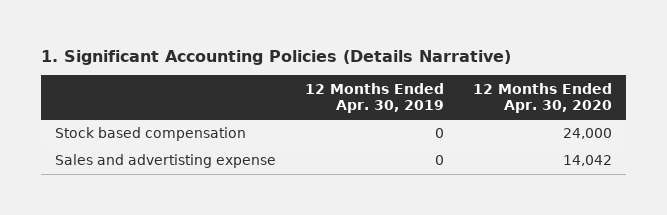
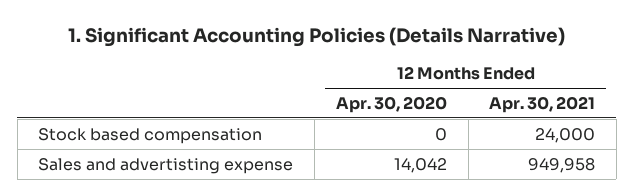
- | 12 Months Ended Apr. 30, 2019 | 12 Months Ended Apr. 30, 2020
+ | 12 Months Ended Apr. 30, 2020 | 12 Months Ended Apr. 30, 2021
- Stock based compensation | 0 | 24,000
+ Stock based compensation | 0 | 24,000

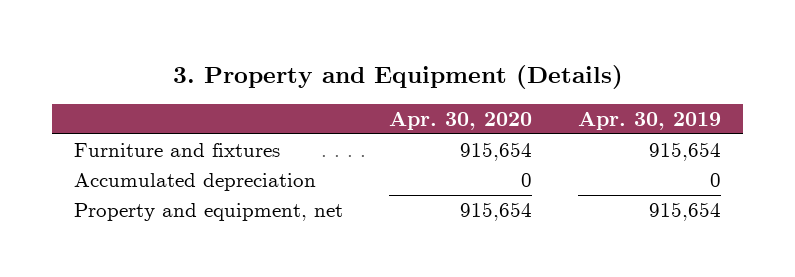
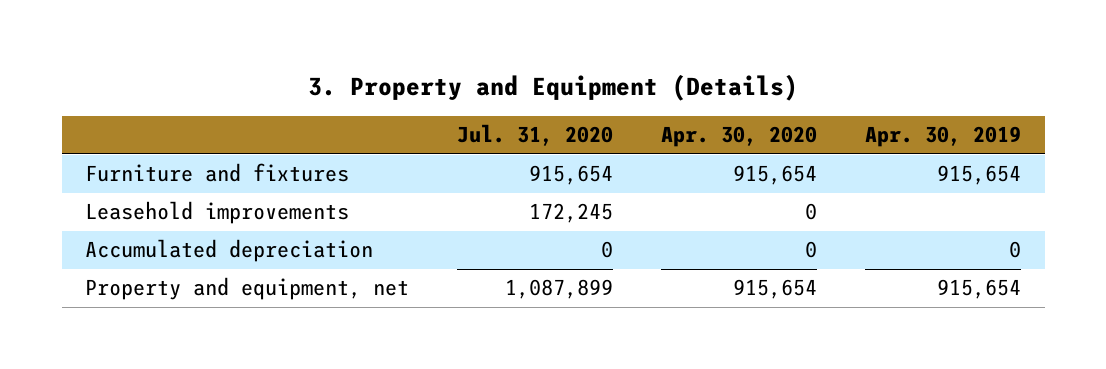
- | Apr. 30, 2020 | Apr. 30, 2019
+ | Jul. 31, 2020 | Apr. 30, 2020 | Apr. 30, 2019
+ Leasehold improvements | 172,245 | 0 |

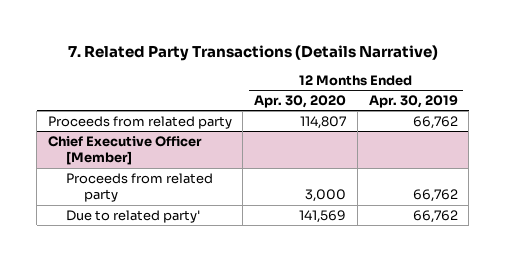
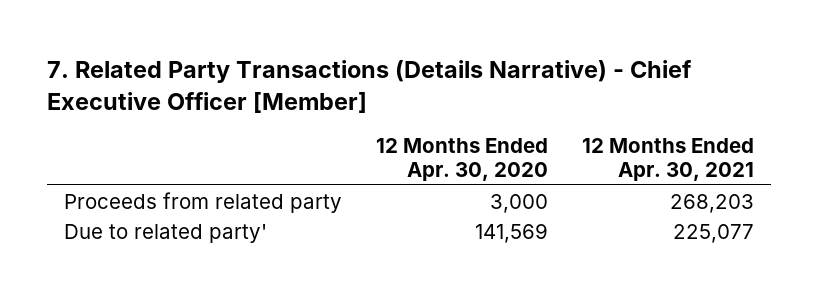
- 7. Related Party Transactions (Details Narrative)
+ 7. Related Party Transactions (Details Narrative) - Chief Executive Officer [Member]
- | 12 Months Ended Apr. 30, 2020 | 12 Months Ended Apr. 30, 2019
+ | 12 Months Ended Apr. 30, 2020 | 12 Months Ended Apr. 30, 2021
- Proceeds from related party | 114,807 | 66,762
- Chief Executive Officer [Member]

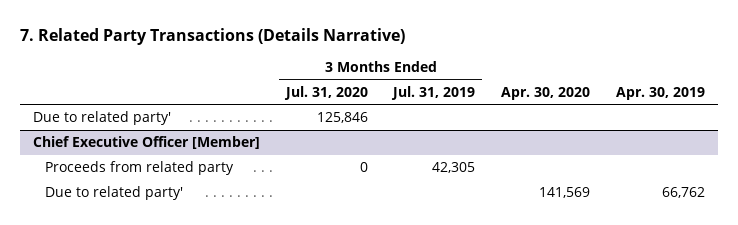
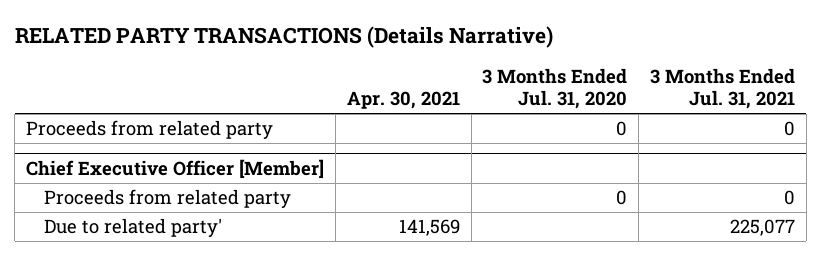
- 7. Related Party Transactions (Details Narrative)
+ RELATED PARTY TRANSACTIONS (Details Narrative)
- | 3 Months Ended Jul. 31, 2020 | 3 Months Ended Jul. 31, 2019 | Apr. 30, 2020 | Apr. 30, 2019
+ | Apr. 30, 2021 | 3 Months Ended Jul. 31, 2020 | 3 Months Ended Jul. 31, 2021
- Due to related party' | 125,846 | | |
+ Proceeds from related party | | 0 | 0

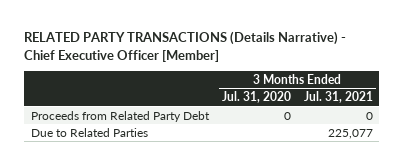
- RELATED PARTY TRANSACTIONS (Details Narrative)
+ RELATED PARTY TRANSACTIONS (Details Narrative) - Chief Executive Officer [Member]
- | Apr. 30, 2021 | 3 Months Ended Jul. 31, 2020 | 3 Months Ended Jul. 31, 2021
+ | 3 Months Ended Jul. 31, 2020 | 3 Months Ended Jul. 31, 2021
- Proceeds from related party | | 0 | 0
- Chief Executive Officer [Member]
- Proceeds from related party | | 0 | 0
- Due to related party' | 141,569 | | 225,077
+ Proceeds from Related Party Debt | 0 | 0
+ Due to Related Parties | | 225,077

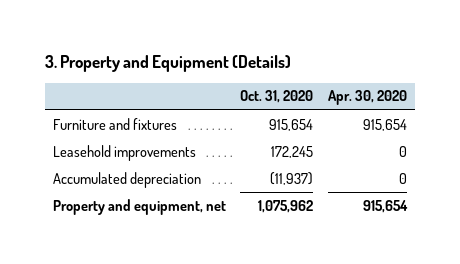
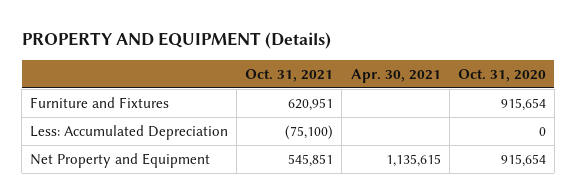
- 3. Property and Equipment (Details)
+ PROPERTY AND EQUIPMENT (Details)
- | Oct. 31, 2020 | Apr. 30, 2020
+ | Oct. 31, 2021 | Apr. 30, 2021 | Oct. 31, 2020
- Furniture and fixtures | 915,654 | 915,654
- Leasehold improvements | 172,245 | 0
- Accumulated depreciation | (11,937) | 0
- Property and equipment, net | 1,075,962 | 915,654
+ Furniture and Fixtures | 620,951 | | 915,654
+ Less: Accumulated Depreciation | (75,100) | | 0
+ Net Property and Equipment | 545,851 | 1,135,615 | 915,654

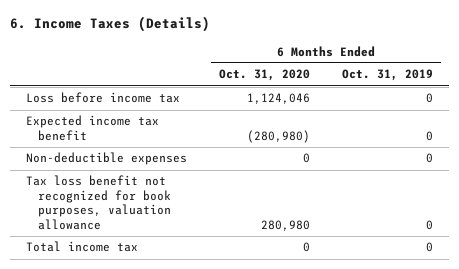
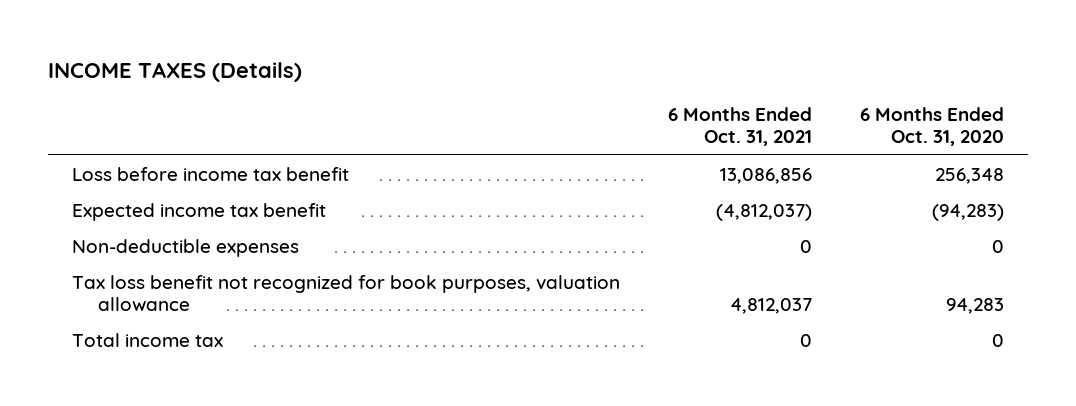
- 6. Income Taxes (Details)
+ INCOME TAXES (Details)
- | 6 Months Ended Oct. 31, 2020 | 6 Months Ended Oct. 31, 2019
+ | 6 Months Ended Oct. 31, 2021 | 6 Months Ended Oct. 31, 2020
- Loss before income tax | 1,124,046 | 0
- Expected income tax benefit | (280,980) | 0
+ Loss before income tax benefit | 13,086,856 | 256,348
+ Expected income tax benefit | (4,812,037) | (94,283)
- Tax loss benefit not recognized for book purposes, valuation allowance | 280,980 | 0
+ Tax loss benefit not recognized for book purposes, valuation allowance | 4,812,037 | 94,283

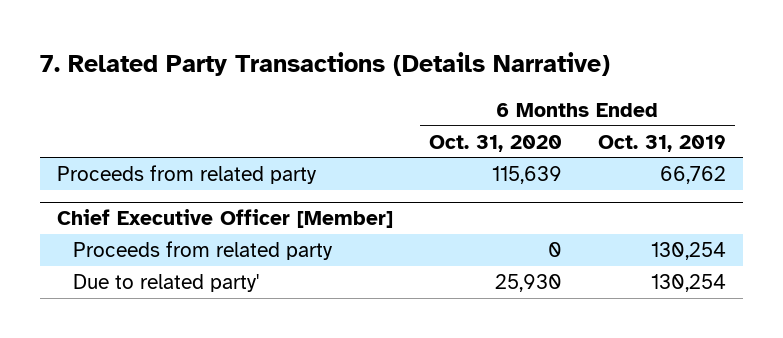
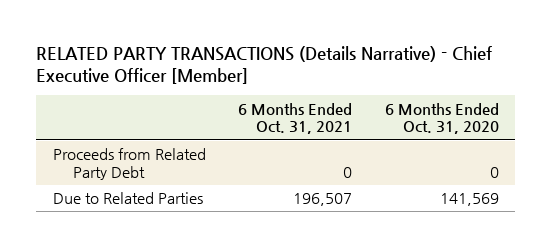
- 7. Related Party Transactions (Details Narrative)
+ RELATED PARTY TRANSACTIONS (Details Narrative) - Chief Executive Officer [Member]
- | 6 Months Ended Oct. 31, 2020 | 6 Months Ended Oct. 31, 2019
+ | 6 Months Ended Oct. 31, 2021 | 6 Months Ended Oct. 31, 2020
- Proceeds from related party | 115,639 | 66,762
- Chief Executive Officer [Member]
- Proceeds from related party | 0 | 130,254
- Due to related party' | 25,930 | 130,254
+ Proceeds from Related Party Debt | 0 | 0
+ Due to Related Parties | 196,507 | 141,569

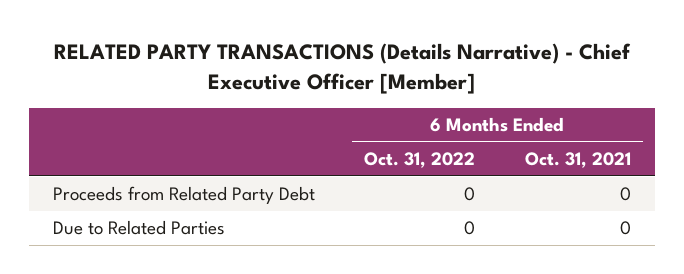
- | 6 Months Ended Oct. 31, 2021 | 6 Months Ended Oct. 31, 2020
+ | 6 Months Ended Oct. 31, 2022 | 6 Months Ended Oct. 31, 2021
- Due to Related Parties | 196,507 | 141,569
+ Due to Related Parties | 0 | 0

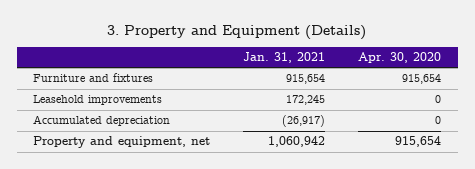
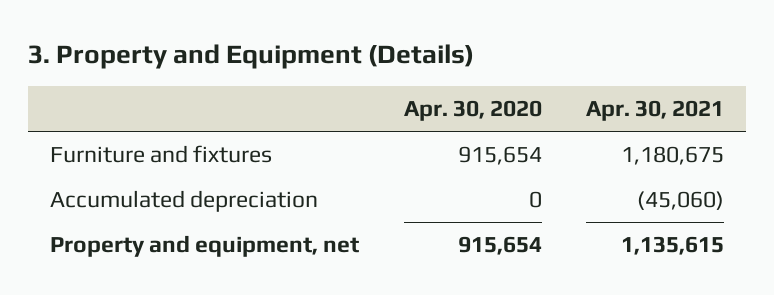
- | Jan. 31, 2021 | Apr. 30, 2020
+ | Apr. 30, 2020 | Apr. 30, 2021
- Leasehold improvements | 172,245 | 0

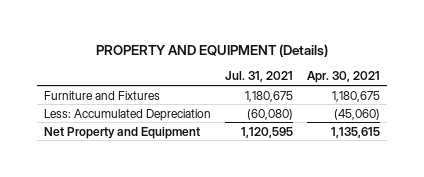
- 3. Property and Equipment (Details)
+ PROPERTY AND EQUIPMENT (Details)
- | Apr. 30, 2020 | Apr. 30, 2021
+ | Jul. 31, 2021 | Apr. 30, 2021
- Furniture and fixtures | 915,654 | 1,180,675
- Accumulated depreciation | 0 | (45,060)
- Property and equipment, net | 915,654 | 1,135,615
+ Furniture and Fixtures | 1,180,675 | 1,180,675
+ Less: Accumulated Depreciation | (60,080) | (45,060)
+ Net Property and Equipment | 1,120,595 | 1,135,615

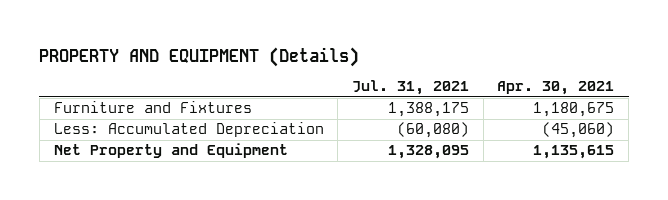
- Furniture and Fixtures | 1,180,675 | 1,180,675
+ Furniture and Fixtures | 1,388,175 | 1,180,675
- Net Property and Equipment | 1,120,595 | 1,135,615
+ Net Property and Equipment | 1,328,095 | 1,135,615

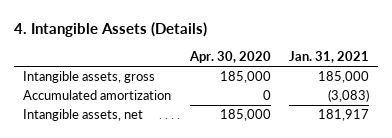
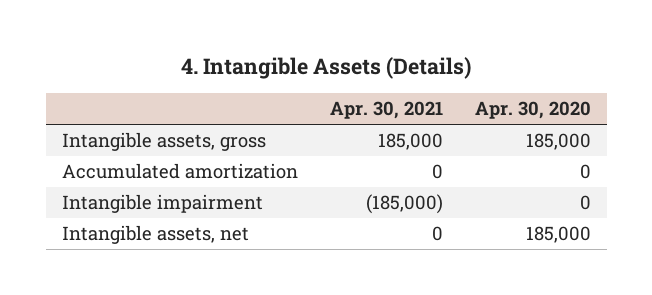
- | Apr. 30, 2020 | Jan. 31, 2021
+ | Apr. 30, 2021 | Apr. 30, 2020
+ Intangible impairment | (185,000) | 0

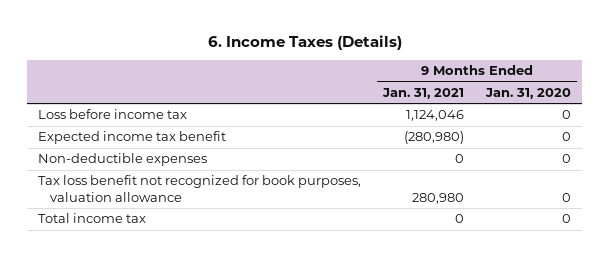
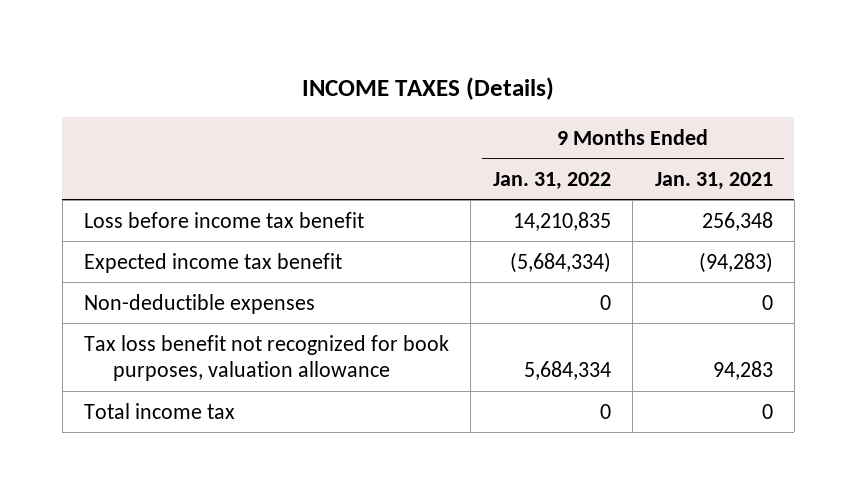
- 6. Income Taxes (Details)
+ INCOME TAXES (Details)
- | 9 Months Ended Jan. 31, 2021 | 9 Months Ended Jan. 31, 2020
+ | 9 Months Ended Jan. 31, 2022 | 9 Months Ended Jan. 31, 2021
- Loss before income tax | 1,124,046 | 0
- Expected income tax benefit | (280,980) | 0
+ Loss before income tax benefit | 14,210,835 | 256,348
+ Expected income tax benefit | (5,684,334) | (94,283)
- Tax loss benefit not recognized for book purposes, valuation allowance | 280,980 | 0
+ Tax loss benefit not recognized for book purposes, valuation allowance | 5,684,334 | 94,283

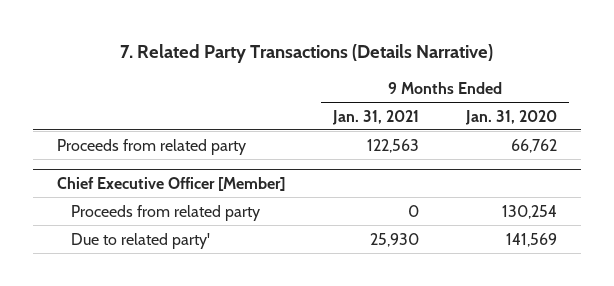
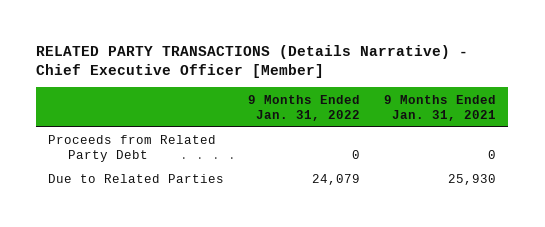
- 7. Related Party Transactions (Details Narrative)
+ RELATED PARTY TRANSACTIONS (Details Narrative) - Chief Executive Officer [Member]
- | 9 Months Ended Jan. 31, 2021 | 9 Months Ended Jan. 31, 2020
+ | 9 Months Ended Jan. 31, 2022 | 9 Months Ended Jan. 31, 2021
- Proceeds from related party | 122,563 | 66,762
- Chief Executive Officer [Member]
- Proceeds from related party | 0 | 130,254
- Due to related party' | 25,930 | 141,569
+ Proceeds from Related Party Debt | 0 | 0
+ Due to Related Parties | 24,079 | 25,930

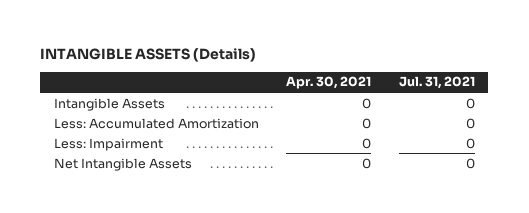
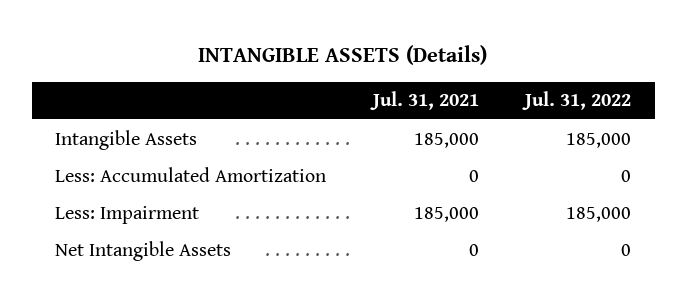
- | Apr. 30, 2021 | Jul. 31, 2021
+ | Jul. 31, 2021 | Jul. 31, 2022
- Intangible Assets | 0 | 0
+ Intangible Assets | 185,000 | 185,000
- Less: Impairment | 0 | 0
+ Less: Impairment | 185,000 | 185,000

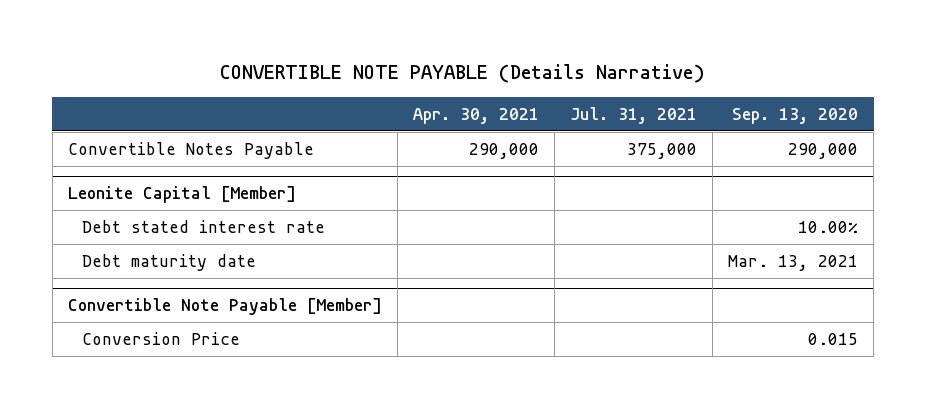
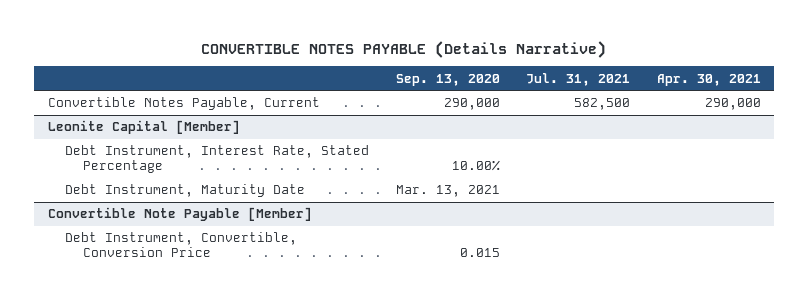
- CONVERTIBLE NOTE PAYABLE (Details Narrative)
+ CONVERTIBLE NOTES PAYABLE (Details Narrative)
- | Apr. 30, 2021 | Jul. 31, 2021 | Sep. 13, 2020
+ | Sep. 13, 2020 | Jul. 31, 2021 | Apr. 30, 2021
- Convertible Notes Payable | 290,000 | 375,000 | 290,000
+ Convertible Notes Payable, Current | 290,000 | 582,500 | 290,000
@ Leonite Capital [Member]
- Debt stated interest rate | | | 10.00%
- Debt maturity date | | | Mar. 13, 2021
+ Debt Instrument, Interest Rate, Stated Percentage | 10.00% | |
+ Debt Instrument, Maturity Date | Mar. 13, 2021 | |
@ Convertible Note Payable [Member]
- Conversion Price | | | 0.015
+ Debt Instrument, Convertible, Conversion Price | 0.015 | |

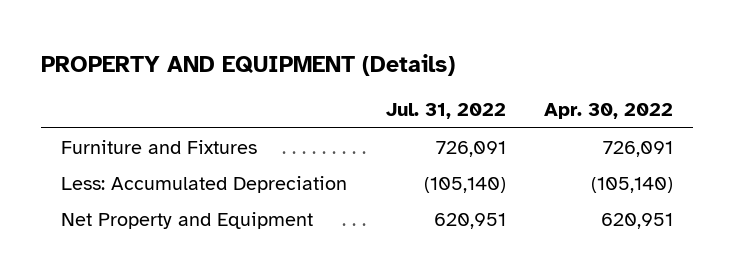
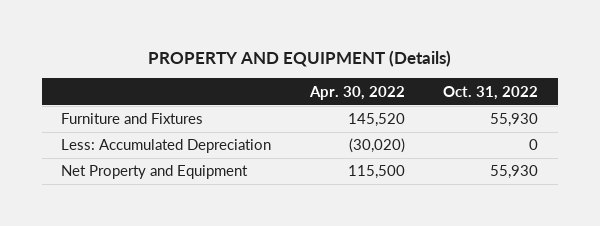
- | Jul. 31, 2022 | Apr. 30, 2022
+ | Apr. 30, 2022 | Oct. 31, 2022
- Furniture and Fixtures | 726,091 | 726,091
- Less: Accumulated Depreciation | (105,140) | (105,140)
- Net Property and Equipment | 620,951 | 620,951
+ Furniture and Fixtures | 145,520 | 55,930
+ Less: Accumulated Depreciation | (30,020) | 0
+ Net Property and Equipment | 115,500 | 55,930

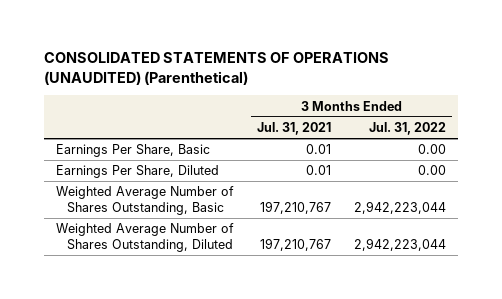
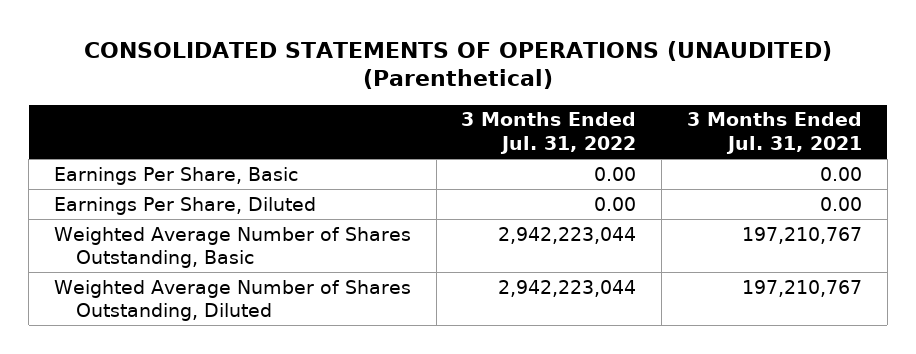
- | 3 Months Ended Jul. 31, 2021 | 3 Months Ended Jul. 31, 2022
+ | 3 Months Ended Jul. 31, 2022 | 3 Months Ended Jul. 31, 2021
- Earnings Per Share, Basic | 0.01 | 0.00
- Earnings Per Share, Diluted | 0.01 | 0.00
+ Earnings Per Share, Basic | 0.00 | 0.00
+ Earnings Per Share, Diluted | 0.00 | 0.00

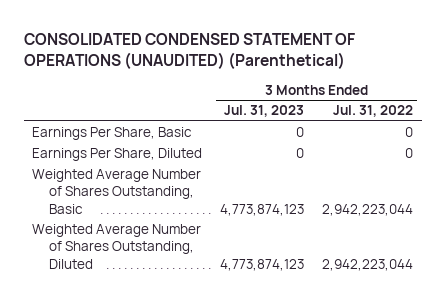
- CONSOLIDATED STATEMENTS OF OPERATIONS (UNAUDITED) (Parenthetical)
+ CONSOLIDATED CONDENSED STATEMENT OF OPERATIONS (UNAUDITED) (Parenthetical)
- | 3 Months Ended Jul. 31, 2022 | 3 Months Ended Jul. 31, 2021
+ | 3 Months Ended Jul. 31, 2023 | 3 Months Ended Jul. 31, 2022
- Earnings Per Share, Basic | 0.00 | 0.00
- Earnings Per Share, Diluted | 0.00 | 0.00
+ Earnings Per Share, Basic | 0 | 0
+ Earnings Per Share, Diluted | 0 | 0

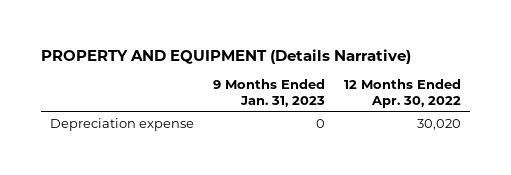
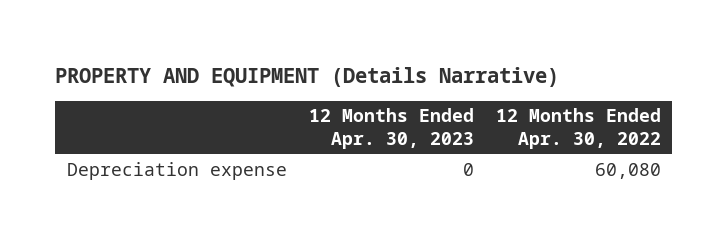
- | 9 Months Ended Jan. 31, 2023 | 12 Months Ended Apr. 30, 2022
+ | 12 Months Ended Apr. 30, 2023 | 12 Months Ended Apr. 30, 2022
- Depreciation expense | 0 | 30,020
+ Depreciation expense | 0 | 60,080

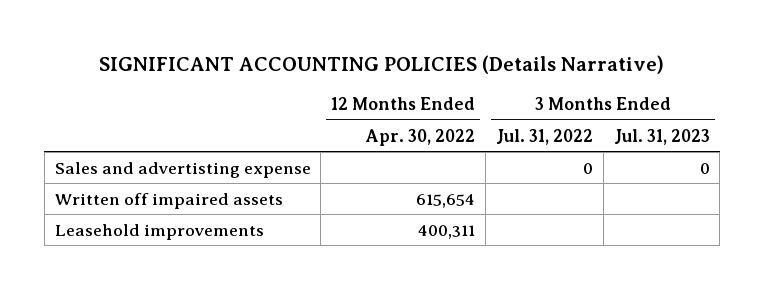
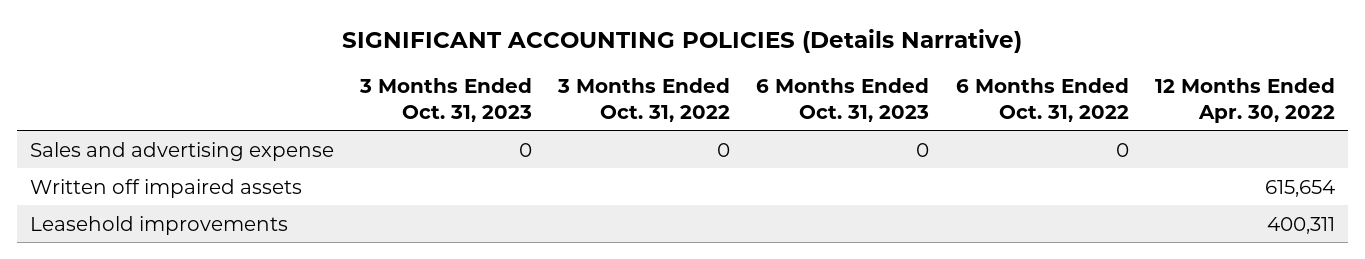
- | 12 Months Ended Apr. 30, 2022 | 3 Months Ended Jul. 31, 2022 | 3 Months Ended Jul. 31, 2023
+ | 3 Months Ended Oct. 31, 2023 | 3 Months Ended Oct. 31, 2022 | 6 Months Ended Oct. 31, 2023 | 6 Months Ended Oct. 31, 2022 | 12 Months Ended Apr. 30, 2022
- Sales and advertisting expense | | 0 | 0
+ Sales and advertising expense | 0 | 0 | 0 | 0 |

